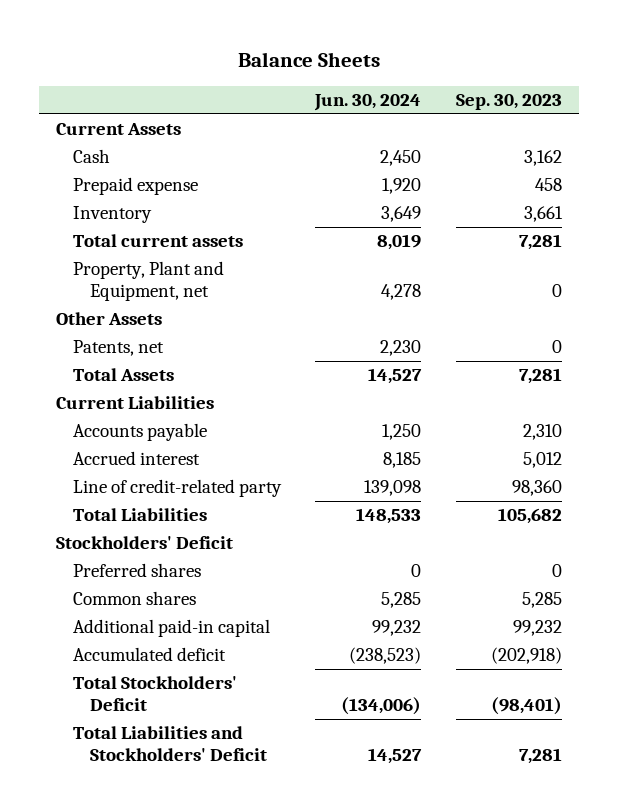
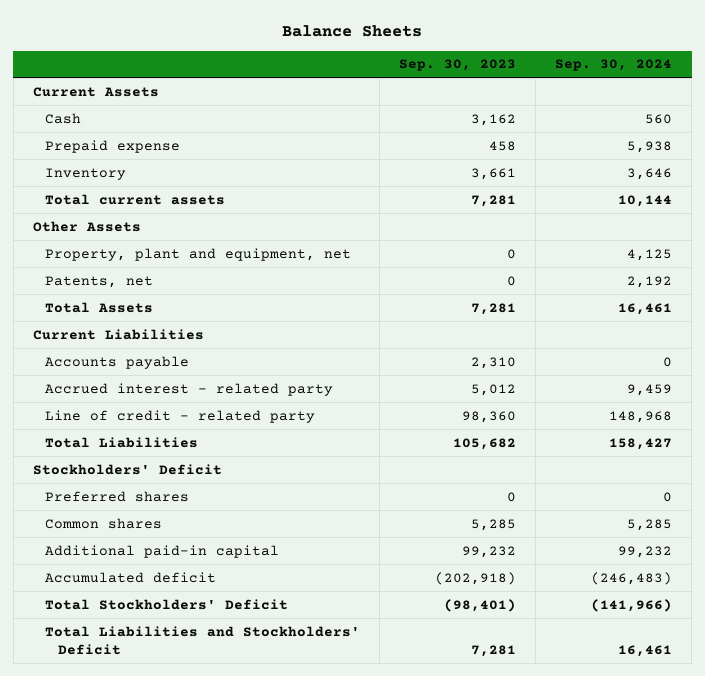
- | Jun. 30, 2024 | Sep. 30, 2023
+ | Sep. 30, 2023 | Sep. 30, 2024
- Property, Plant and Equipment, net | 4,278 | 0
+ Property, plant and equipment, net | 0 | 4,125
- Accrued interest | 8,185 | 5,012
- Line of credit-related party | 139,098 | 98,360
+ Accrued interest - related party | 5,012 | 9,459
+ Line of credit - related party | 98,360 | 148,968

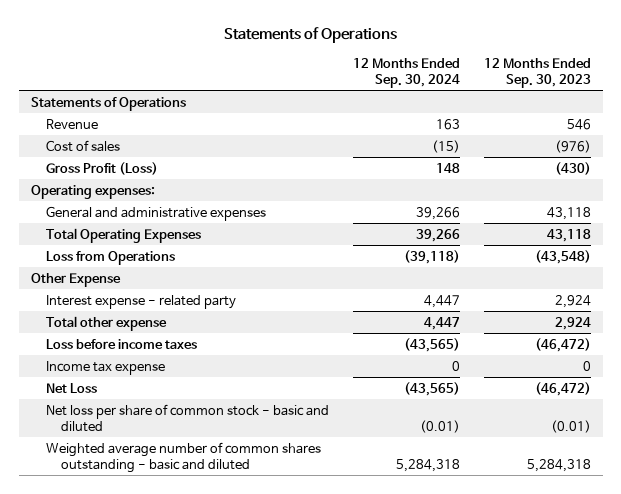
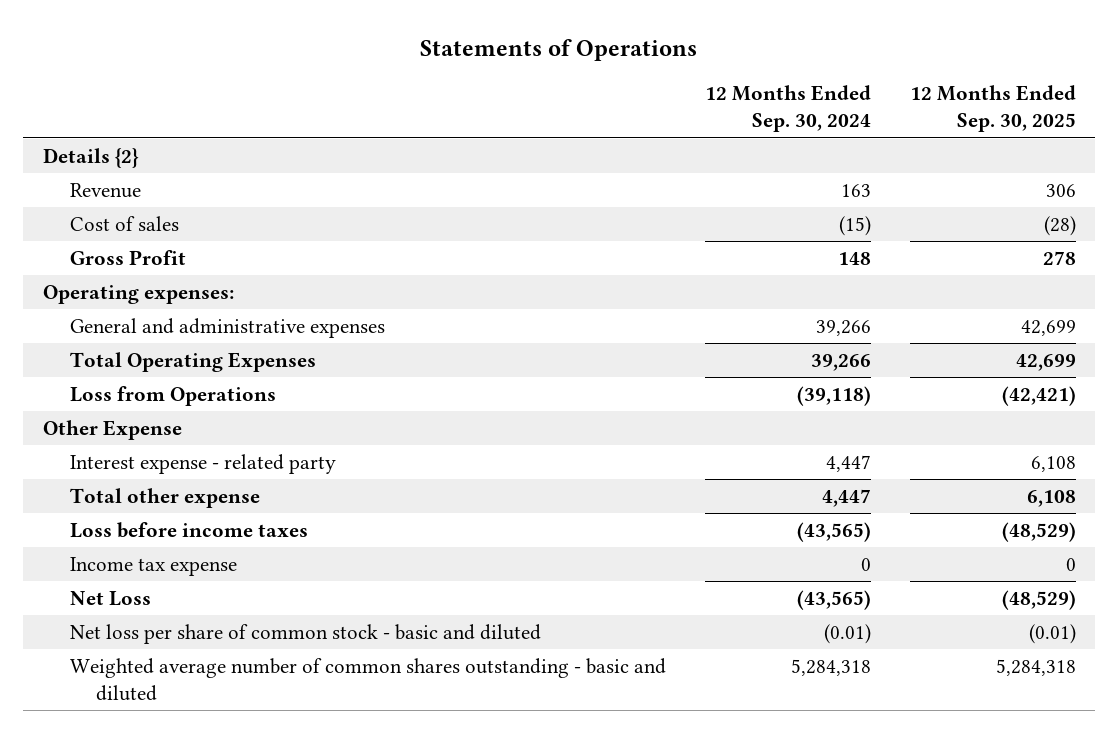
- | 12 Months Ended Sep. 30, 2024 | 12 Months Ended Sep. 30, 2023
+ | 12 Months Ended Sep. 30, 2024 | 12 Months Ended Sep. 30, 2025
- Statements of Operations
+ Details {2}
- Gross Profit (Loss) | 148 | (430)
+ Gross Profit | 148 | 278

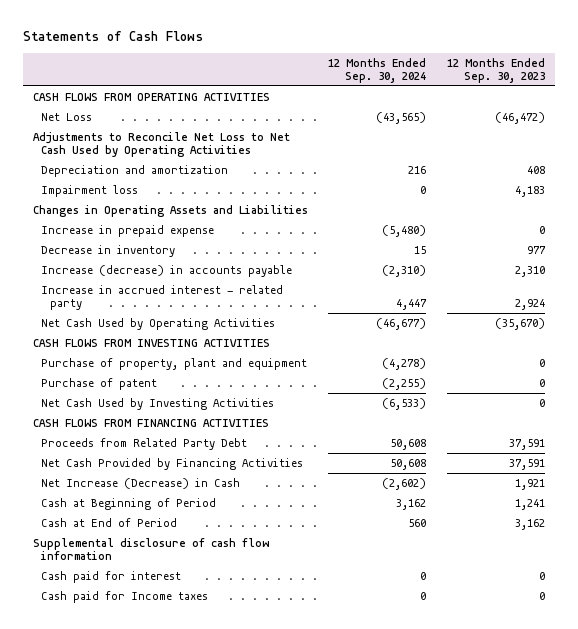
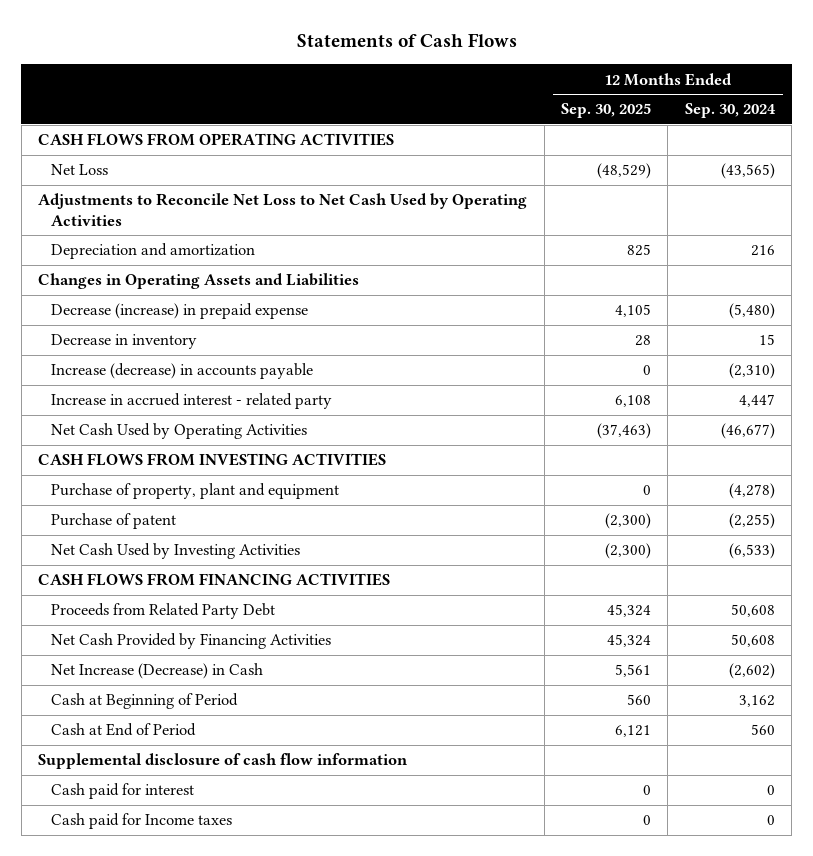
- | 12 Months Ended Sep. 30, 2024 | 12 Months Ended Sep. 30, 2023
+ | 12 Months Ended Sep. 30, 2025 | 12 Months Ended Sep. 30, 2024
- Impairment loss | 0 | 4,183
- Increase in prepaid expense | (5,480) | 0
+ Decrease (increase) in prepaid expense | 4,105 | (5,480)

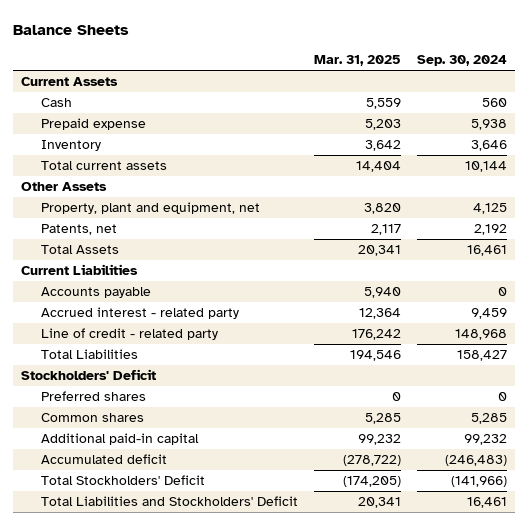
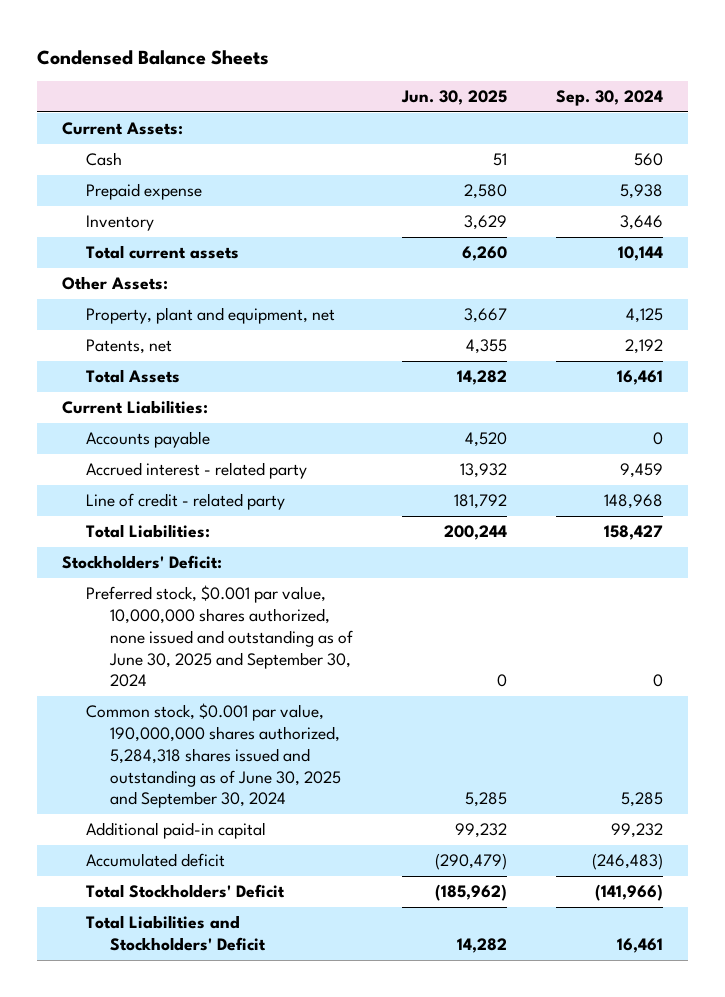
- Balance Sheets
+ Condensed Balance Sheets
- | Mar. 31, 2025 | Sep. 30, 2024
+ | Jun. 30, 2025 | Sep. 30, 2024
- Current Assets
+ Current Assets:
- Other Assets
+ Other Assets:
- Current Liabilities
+ Current Liabilities:
- Total Liabilities | 194,546 | 158,427
- Stockholders' Deficit
- Preferred shares | 0 | 0
- Common shares | 5,285 | 5,285
+ Total Liabilities: | 200,244 | 158,427
+ Stockholders' Deficit:
+ Preferred stock, $0.001 par value, 10,000,000 shares authorized, none issued and outstanding as of June 30, 2025 and September 30, 2024 | 0 | 0
+ Common stock, $0.001 par value, 190,000,000 shares authorized, 5,284,318 shares issued and outstanding as of June 30, 2025 and September 30, 2024 | 5,285 | 5,285

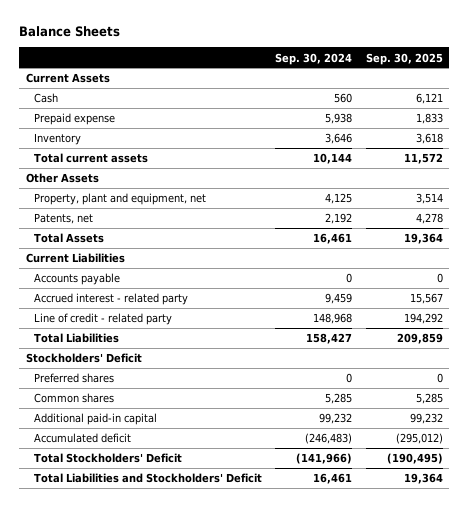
- Condensed Balance Sheets
+ Balance Sheets
- | Jun. 30, 2025 | Sep. 30, 2024
+ | Sep. 30, 2024 | Sep. 30, 2025
- Current Assets:
+ Current Assets
- Other Assets:
+ Other Assets
- Current Liabilities:
+ Current Liabilities
- Total Liabilities: | 200,244 | 158,427
- Stockholders' Deficit:
- Preferred stock, $0.001 par value, 10,000,000 shares authorized, none issued and outstanding as of June 30, 2025 and September 30, 2024 | 0 | 0
- Common stock, $0.001 par value, 190,000,000 shares authorized, 5,284,318 shares issued and outstanding as of June 30, 2025 and September 30, 2024 | 5,285 | 5,285
+ Total Liabilities | 158,427 | 209,859
+ Stockholders' Deficit
+ Preferred shares | 0 | 0
+ Common shares | 5,285 | 5,285

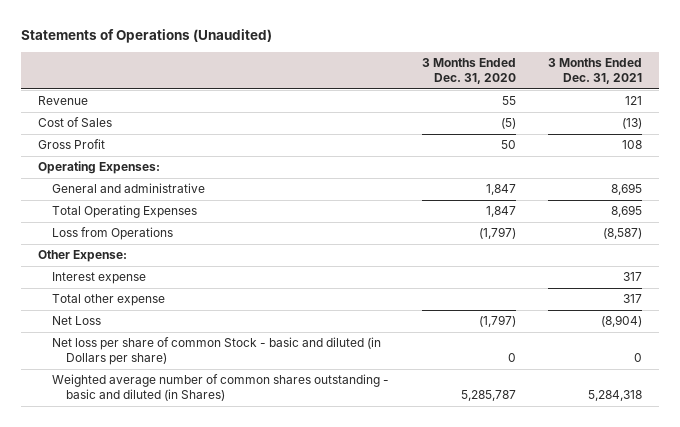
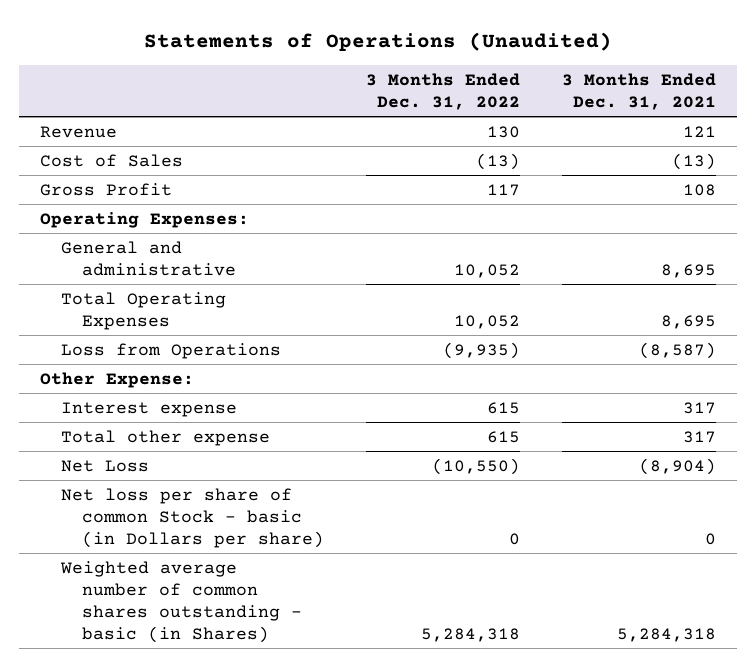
- | 3 Months Ended Dec. 31, 2020 | 3 Months Ended Dec. 31, 2021
+ | 3 Months Ended Dec. 31, 2022 | 3 Months Ended Dec. 31, 2021
- Net loss per share of common Stock - basic and diluted (in Dollars per share) | 0 | 0
- Weighted average number of common shares outstanding - basic and diluted (in Shares) | 5,285,787 | 5,284,318
+ Net loss per share of common Stock - basic (in Dollars per share) | 0 | 0
+ Weighted average number of common shares outstanding - basic (in Shares) | 5,284,318 | 5,284,318

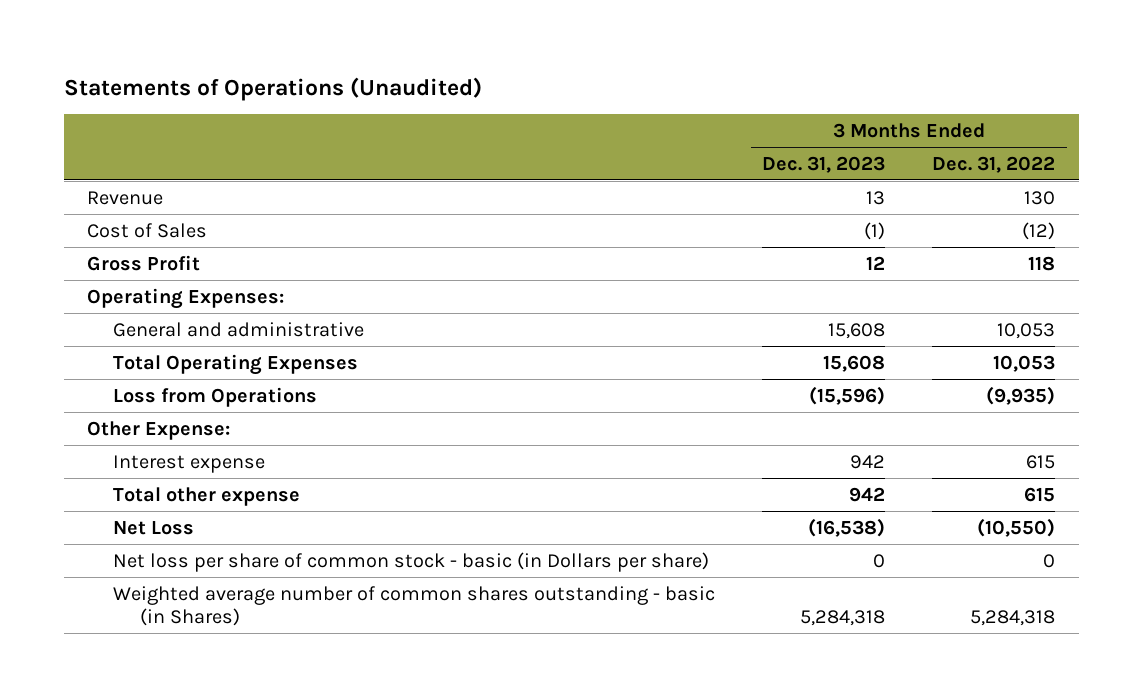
- | 3 Months Ended Dec. 31, 2022 | 3 Months Ended Dec. 31, 2021
+ | 3 Months Ended Dec. 31, 2023 | 3 Months Ended Dec. 31, 2022
- Cost of Sales | (13) | (13)
- Gross Profit | 117 | 108
+ Cost of Sales | (1) | (12)
+ Gross Profit | 12 | 118
- General and administrative | 10,052 | 8,695
- Total Operating Expenses | 10,052 | 8,695
+ General and administrative | 15,608 | 10,053
+ Total Operating Expenses | 15,608 | 10,053
- Net loss per share of common Stock - basic (in Dollars per share) | 0 | 0
+ Net loss per share of common stock - basic (in Dollars per share) | 0 | 0

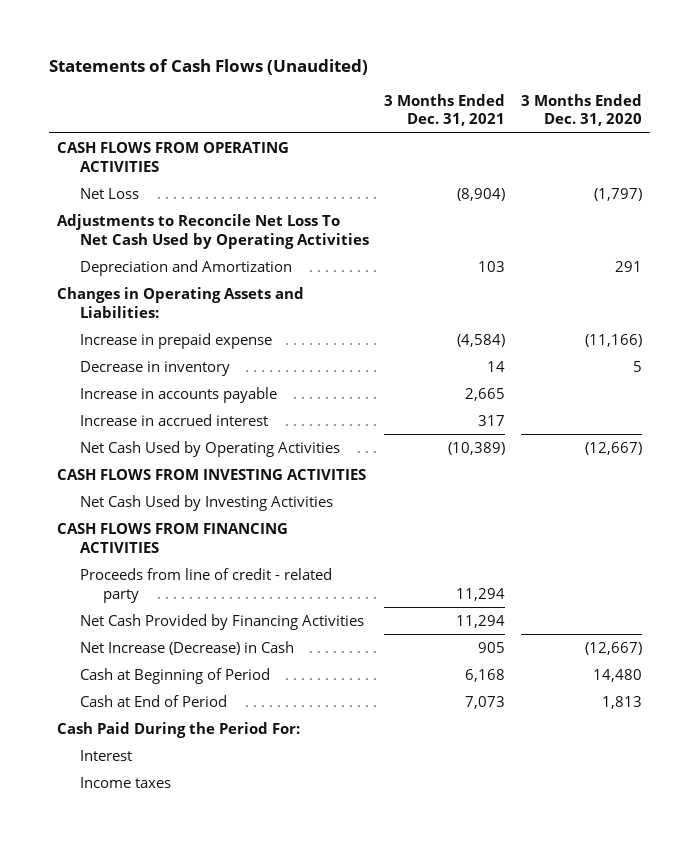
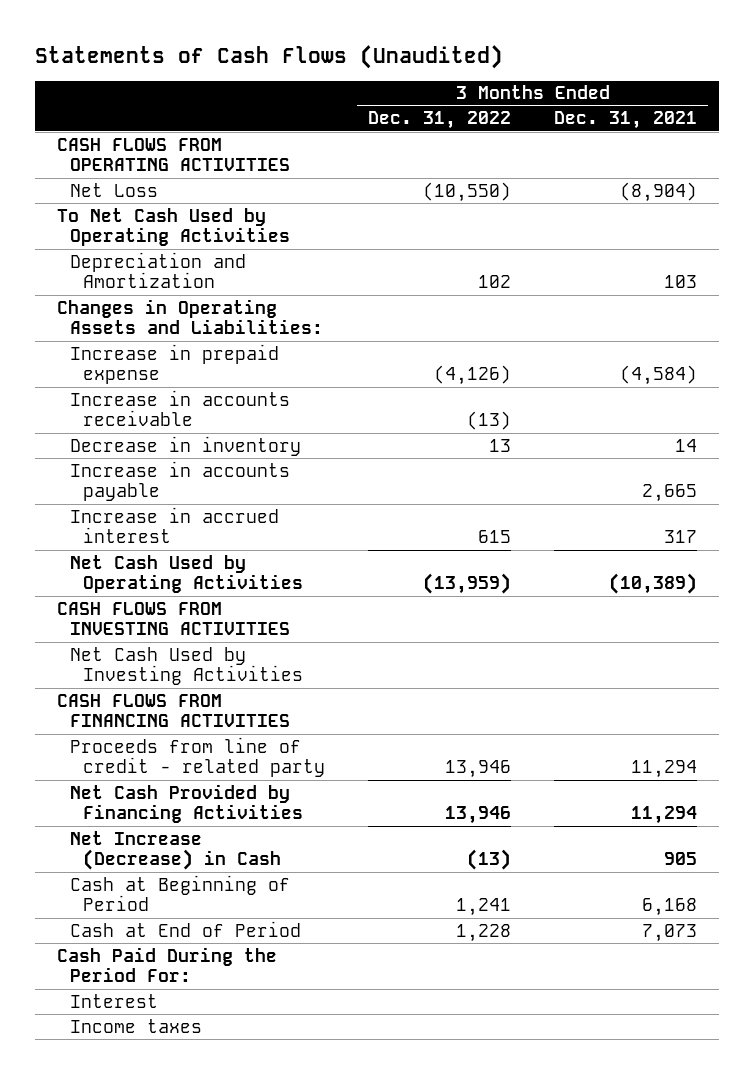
- | 3 Months Ended Dec. 31, 2021 | 3 Months Ended Dec. 31, 2020
+ | 3 Months Ended Dec. 31, 2022 | 3 Months Ended Dec. 31, 2021
- Adjustments to Reconcile Net Loss To Net Cash Used by Operating Activities
+ To Net Cash Used by Operating Activities
+ Increase in accounts receivable | (13) |

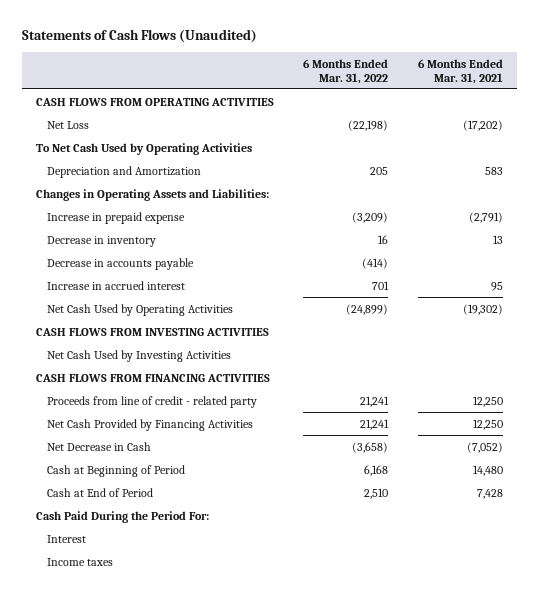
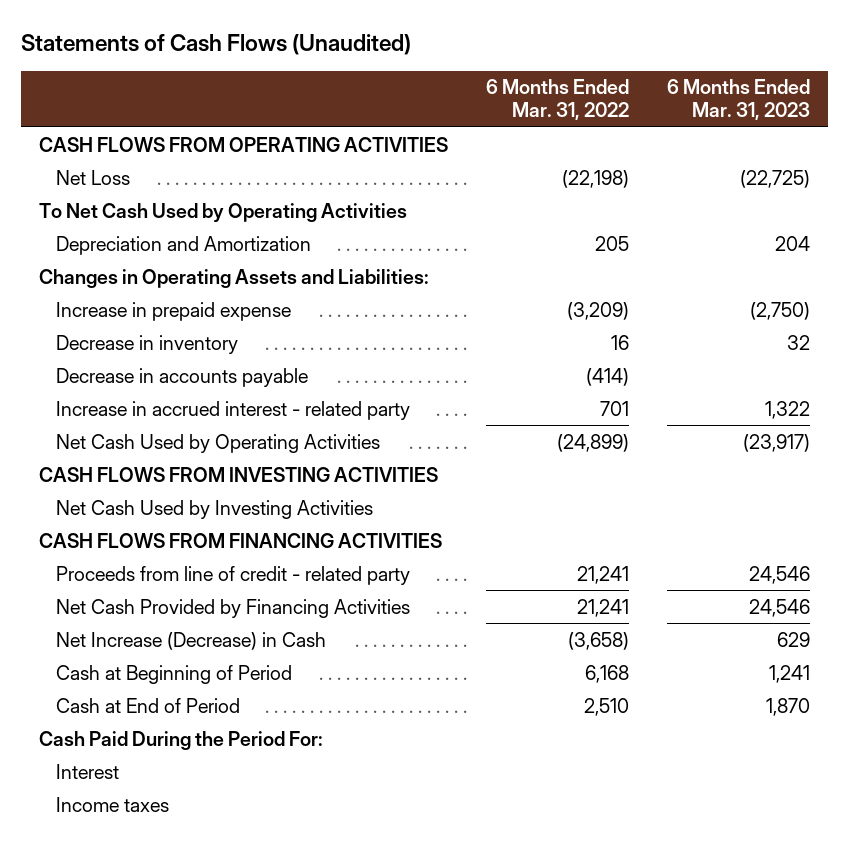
- | 6 Months Ended Mar. 31, 2022 | 6 Months Ended Mar. 31, 2021
+ | 6 Months Ended Mar. 31, 2022 | 6 Months Ended Mar. 31, 2023
- Increase in accrued interest | 701 | 95
+ Increase in accrued interest - related party | 701 | 1,322
- Net Decrease in Cash | (3,658) | (7,052)
+ Net Increase (Decrease) in Cash | (3,658) | 629

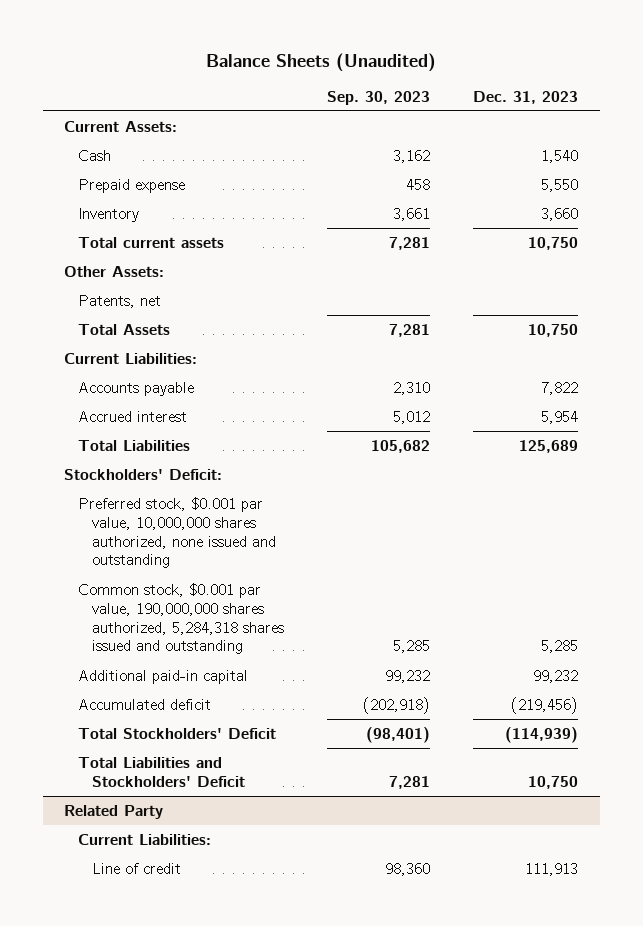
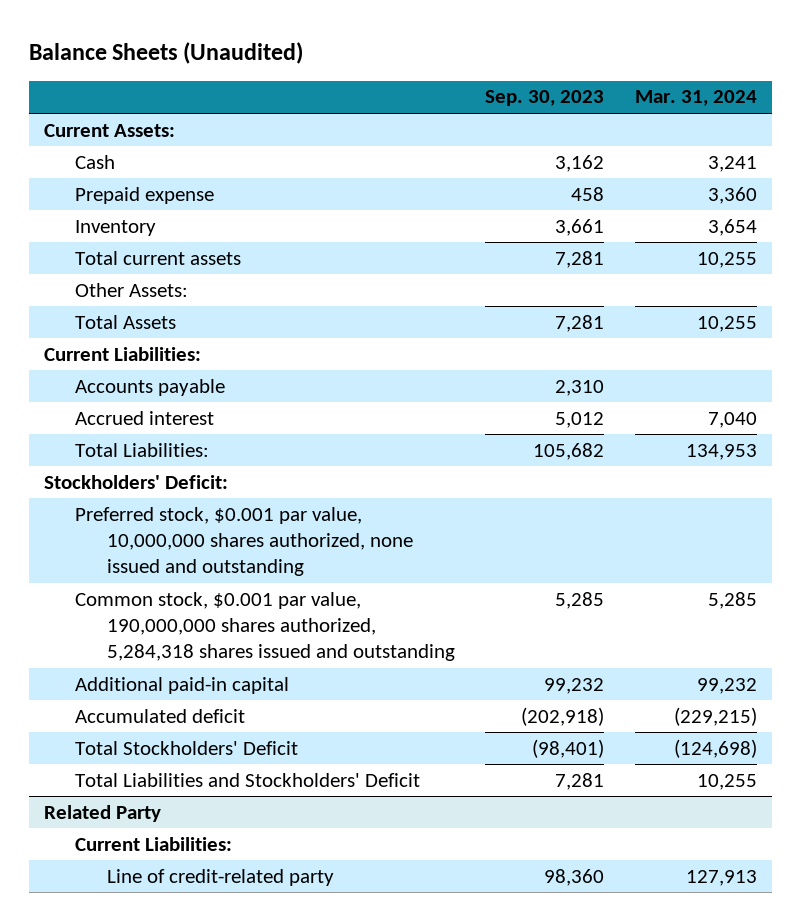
- | Sep. 30, 2023 | Dec. 31, 2023
+ | Sep. 30, 2023 | Mar. 31, 2024
- Patents, net
- Total Liabilities | 105,682 | 125,689
+ Total Liabilities: | 105,682 | 134,953
@ Related Party
- Line of credit | 98,360 | 111,913
+ Line of credit-related party | 98,360 | 127,913

